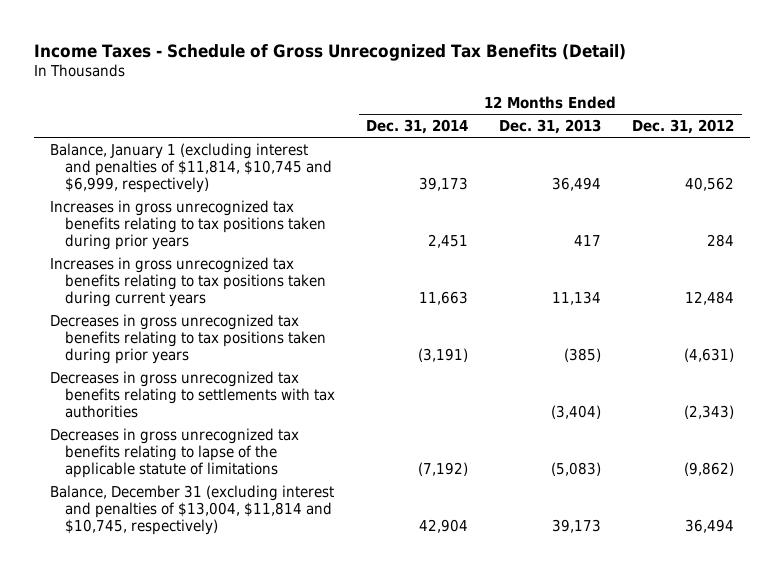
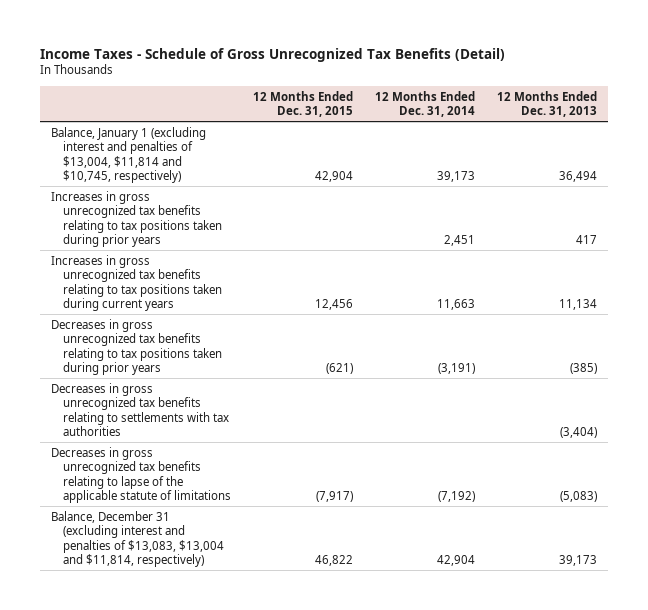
- | 12 Months Ended Dec. 31, 2014 | 12 Months Ended Dec. 31, 2013 | 12 Months Ended Dec. 31, 2012
+ | 12 Months Ended Dec. 31, 2015 | 12 Months Ended Dec. 31, 2014 | 12 Months Ended Dec. 31, 2013
- Balance, January 1 (excluding interest and penalties of $11,814, $10,745 and $6,999, respectively) | 39,173 | 36,494 | 40,562
+ Balance, January 1 (excluding interest and penalties of $13,004, $11,814 and $10,745, respectively) | 42,904 | 39,173 | 36,494
- Balance, December 31 (excluding interest and penalties of $13,004, $11,814 and $10,745, respectively) | 42,904 | 39,173 | 36,494
+ Balance, December 31 (excluding interest and penalties of $13,083, $13,004 and $11,814, respectively) | 46,822 | 42,904 | 39,173

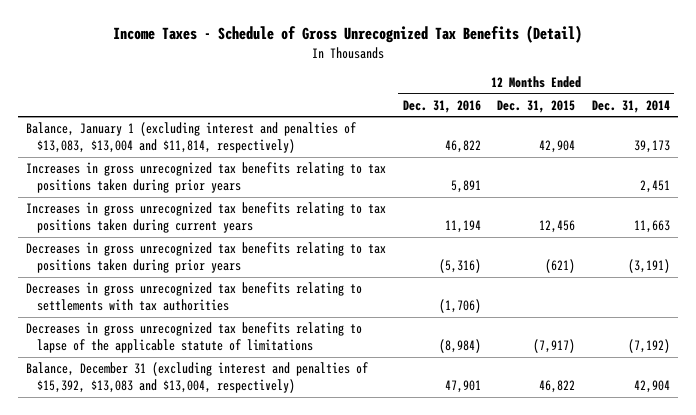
- | 12 Months Ended Dec. 31, 2015 | 12 Months Ended Dec. 31, 2014 | 12 Months Ended Dec. 31, 2013
+ | 12 Months Ended Dec. 31, 2016 | 12 Months Ended Dec. 31, 2015 | 12 Months Ended Dec. 31, 2014
- Balance, January 1 (excluding interest and penalties of $13,004, $11,814 and $10,745, respectively) | 42,904 | 39,173 | 36,494
+ Balance, January 1 (excluding interest and penalties of $13,083, $13,004 and $11,814, respectively) | 46,822 | 42,904 | 39,173
- Balance, December 31 (excluding interest and penalties of $13,083, $13,004 and $11,814, respectively) | 46,822 | 42,904 | 39,173
+ Balance, December 31 (excluding interest and penalties of $15,392, $13,083 and $13,004, respectively) | 47,901 | 46,822 | 42,904

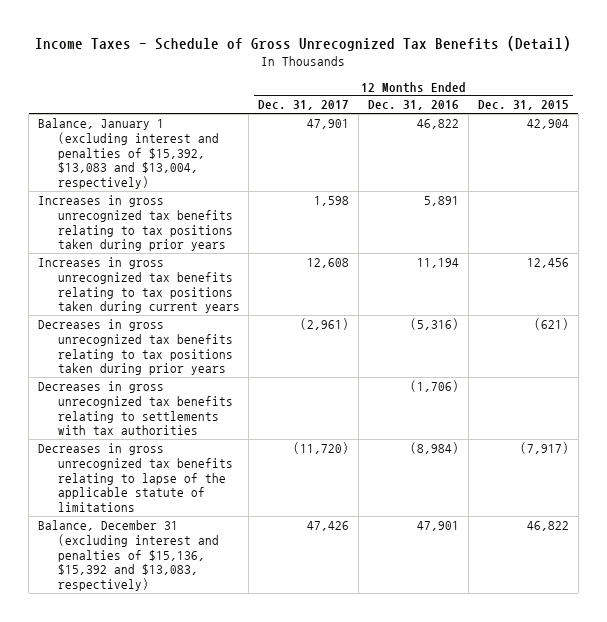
- | 12 Months Ended Dec. 31, 2016 | 12 Months Ended Dec. 31, 2015 | 12 Months Ended Dec. 31, 2014
+ | 12 Months Ended Dec. 31, 2017 | 12 Months Ended Dec. 31, 2016 | 12 Months Ended Dec. 31, 2015
- Balance, January 1 (excluding interest and penalties of $13,083, $13,004 and $11,814, respectively) | 46,822 | 42,904 | 39,173
+ Balance, January 1 (excluding interest and penalties of $15,392, $13,083 and $13,004, respectively) | 47,901 | 46,822 | 42,904
- Balance, December 31 (excluding interest and penalties of $15,392, $13,083 and $13,004, respectively) | 47,901 | 46,822 | 42,904
+ Balance, December 31 (excluding interest and penalties of $15,136, $15,392 and $13,083, respectively) | 47,426 | 47,901 | 46,822

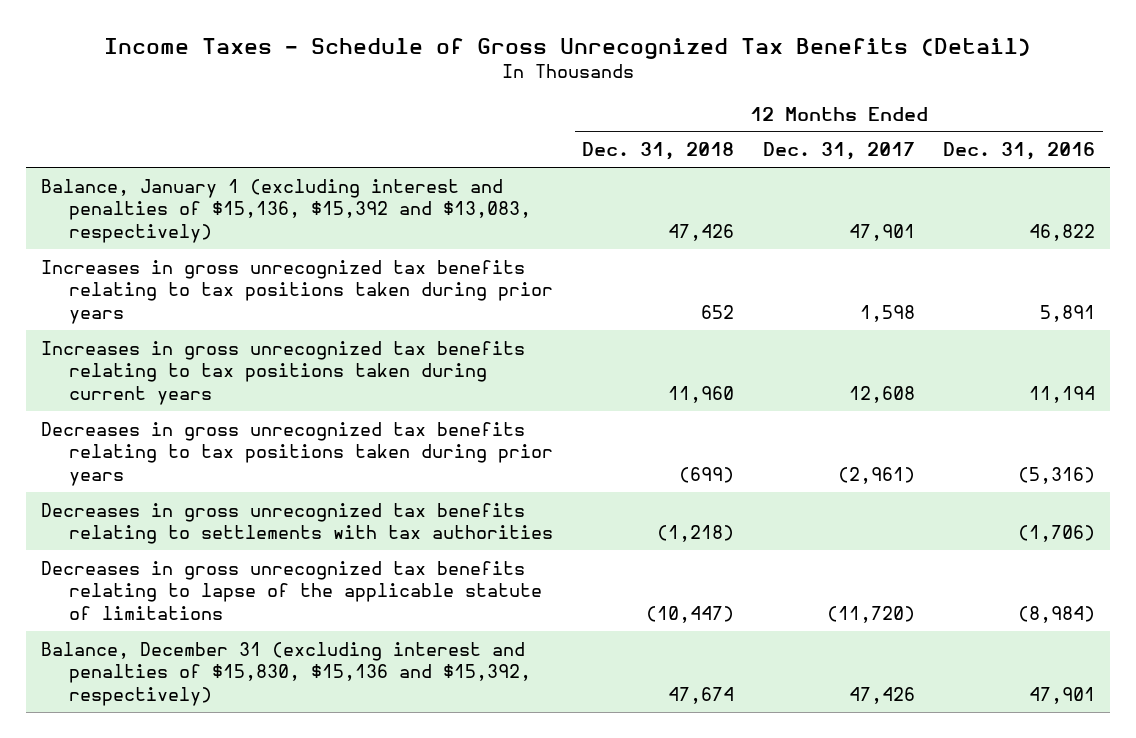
- | 12 Months Ended Dec. 31, 2017 | 12 Months Ended Dec. 31, 2016 | 12 Months Ended Dec. 31, 2015
+ | 12 Months Ended Dec. 31, 2018 | 12 Months Ended Dec. 31, 2017 | 12 Months Ended Dec. 31, 2016
- Balance, January 1 (excluding interest and penalties of $15,392, $13,083 and $13,004, respectively) | 47,901 | 46,822 | 42,904
+ Balance, January 1 (excluding interest and penalties of $15,136, $15,392 and $13,083, respectively) | 47,426 | 47,901 | 46,822
- Balance, December 31 (excluding interest and penalties of $15,136, $15,392 and $13,083, respectively) | 47,426 | 47,901 | 46,822
+ Balance, December 31 (excluding interest and penalties of $15,830, $15,136 and $15,392, respectively) | 47,674 | 47,426 | 47,901

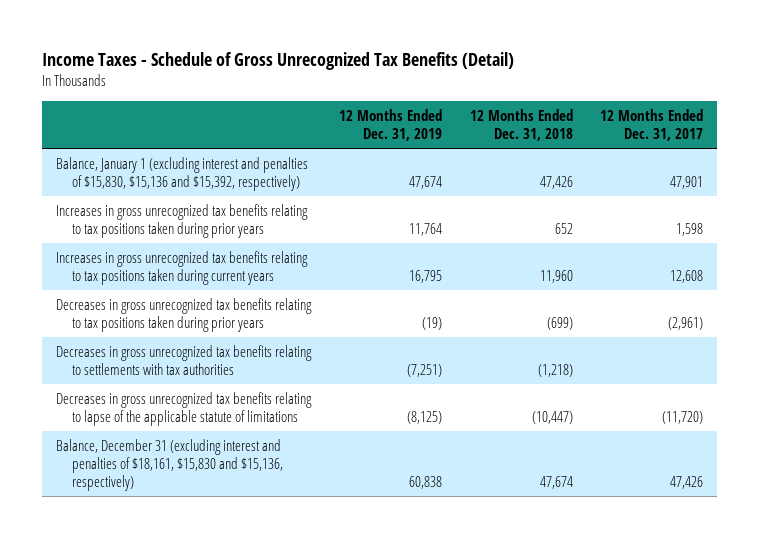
- | 12 Months Ended Dec. 31, 2018 | 12 Months Ended Dec. 31, 2017 | 12 Months Ended Dec. 31, 2016
+ | 12 Months Ended Dec. 31, 2019 | 12 Months Ended Dec. 31, 2018 | 12 Months Ended Dec. 31, 2017
- Balance, January 1 (excluding interest and penalties of $15,136, $15,392 and $13,083, respectively) | 47,426 | 47,901 | 46,822
+ Balance, January 1 (excluding interest and penalties of $15,830, $15,136 and $15,392, respectively) | 47,674 | 47,426 | 47,901
- Balance, December 31 (excluding interest and penalties of $15,830, $15,136 and $15,392, respectively) | 47,674 | 47,426 | 47,901
+ Balance, December 31 (excluding interest and penalties of $18,161, $15,830 and $15,136, respectively) | 60,838 | 47,674 | 47,426

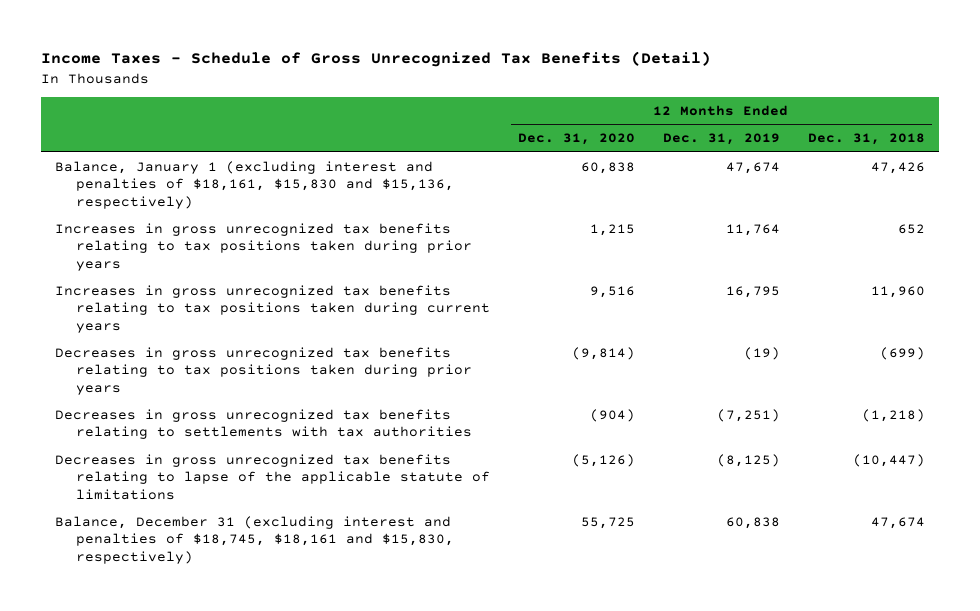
- | 12 Months Ended Dec. 31, 2019 | 12 Months Ended Dec. 31, 2018 | 12 Months Ended Dec. 31, 2017
+ | 12 Months Ended Dec. 31, 2020 | 12 Months Ended Dec. 31, 2019 | 12 Months Ended Dec. 31, 2018
- Balance, January 1 (excluding interest and penalties of $15,830, $15,136 and $15,392, respectively) | 47,674 | 47,426 | 47,901
+ Balance, January 1 (excluding interest and penalties of $18,161, $15,830 and $15,136, respectively) | 60,838 | 47,674 | 47,426
- Balance, December 31 (excluding interest and penalties of $18,161, $15,830 and $15,136, respectively) | 60,838 | 47,674 | 47,426
+ Balance, December 31 (excluding interest and penalties of $18,745, $18,161 and $15,830, respectively) | 55,725 | 60,838 | 47,674

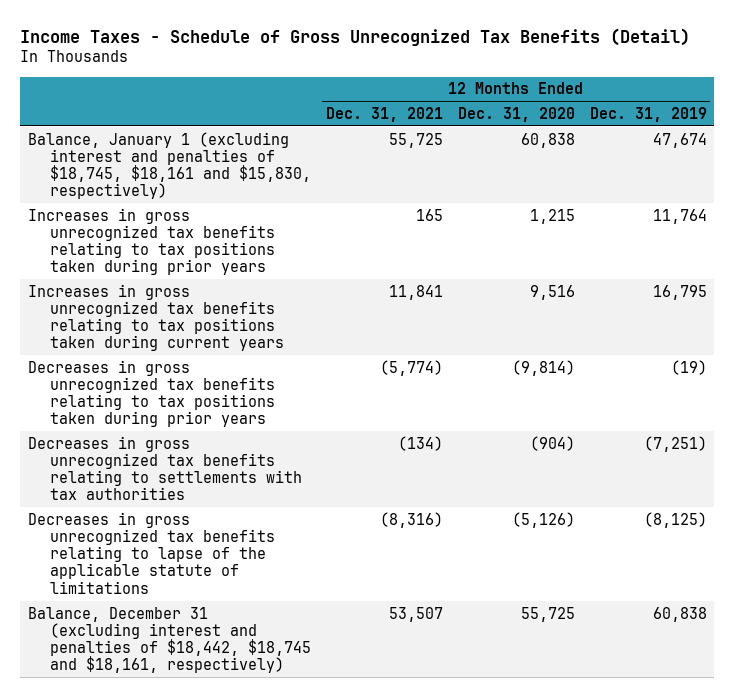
- | 12 Months Ended Dec. 31, 2020 | 12 Months Ended Dec. 31, 2019 | 12 Months Ended Dec. 31, 2018
+ | 12 Months Ended Dec. 31, 2021 | 12 Months Ended Dec. 31, 2020 | 12 Months Ended Dec. 31, 2019
- Balance, January 1 (excluding interest and penalties of $18,161, $15,830 and $15,136, respectively) | 60,838 | 47,674 | 47,426
+ Balance, January 1 (excluding interest and penalties of $18,745, $18,161 and $15,830, respectively) | 55,725 | 60,838 | 47,674
- Balance, December 31 (excluding interest and penalties of $18,745, $18,161 and $15,830, respectively) | 55,725 | 60,838 | 47,674
+ Balance, December 31 (excluding interest and penalties of $18,442, $18,745 and $18,161, respectively) | 53,507 | 55,725 | 60,838

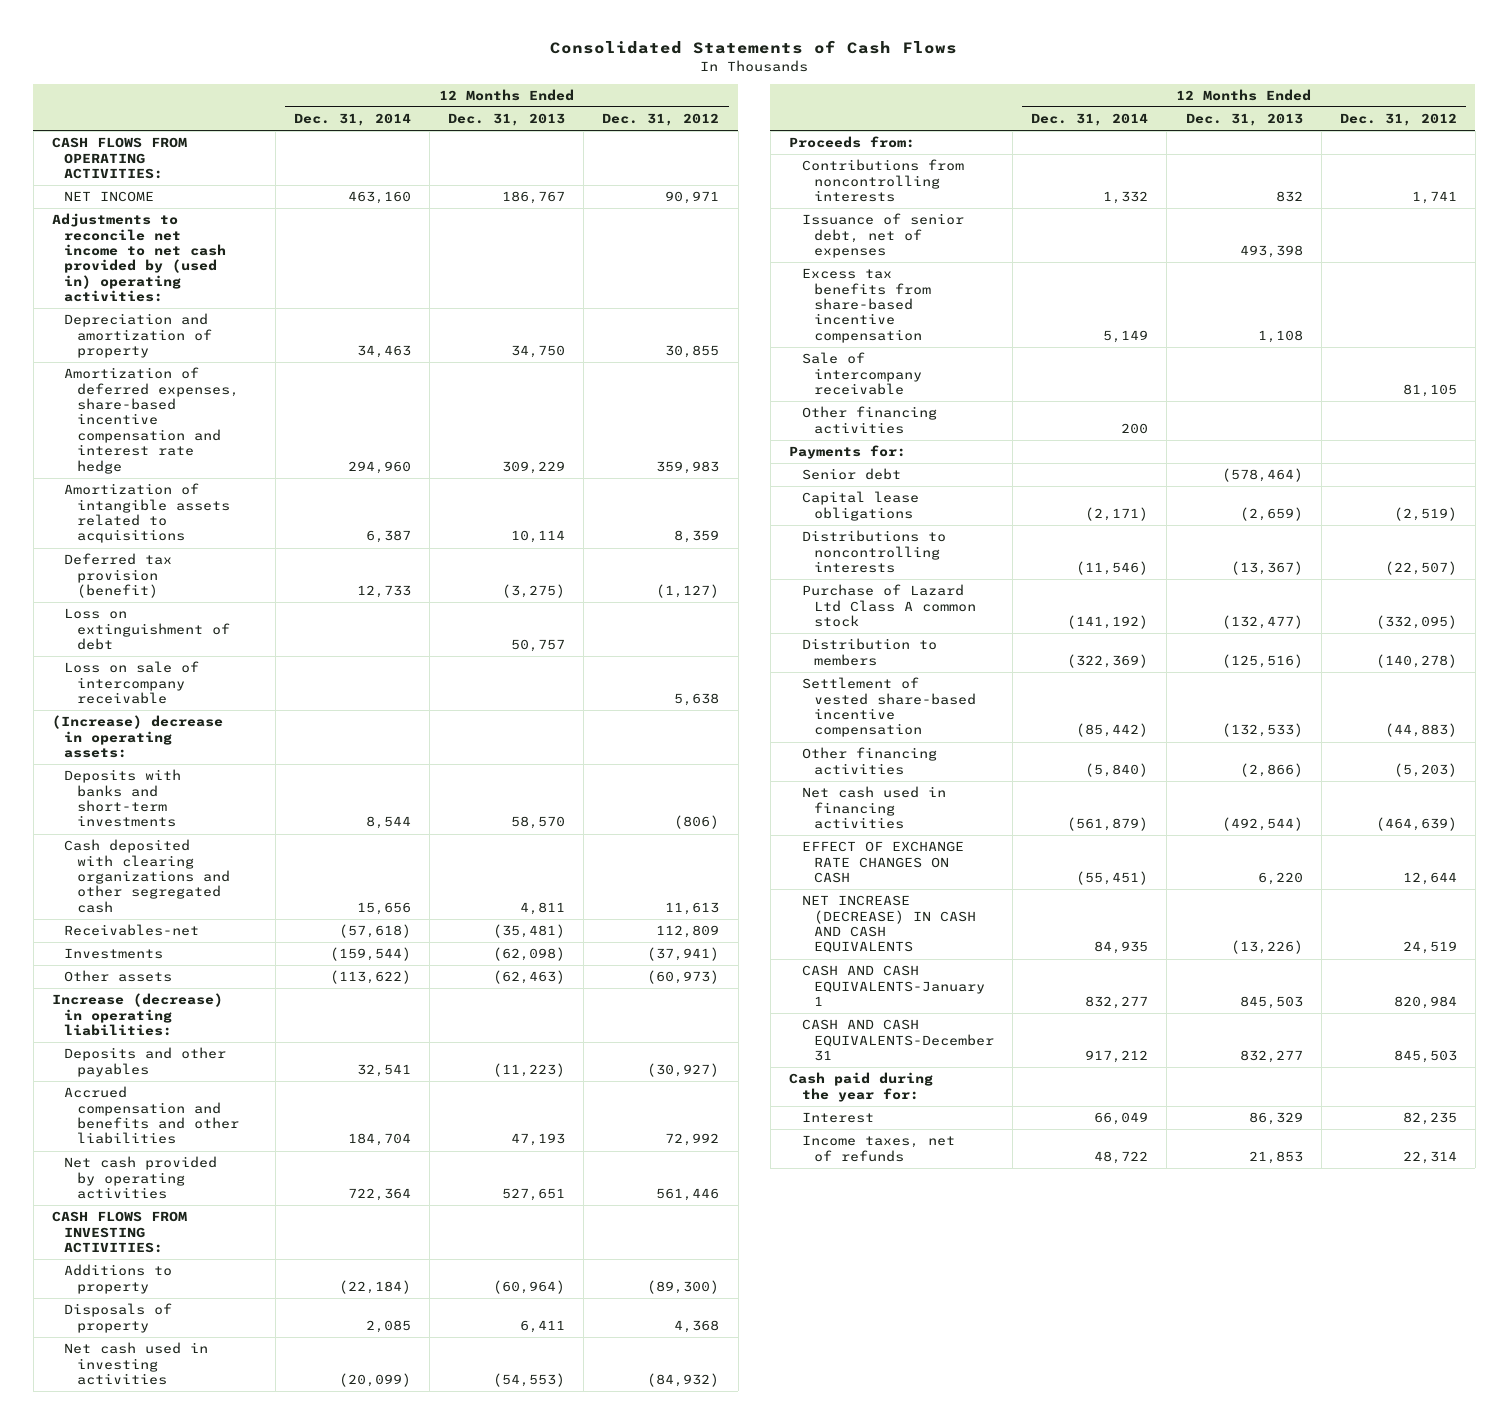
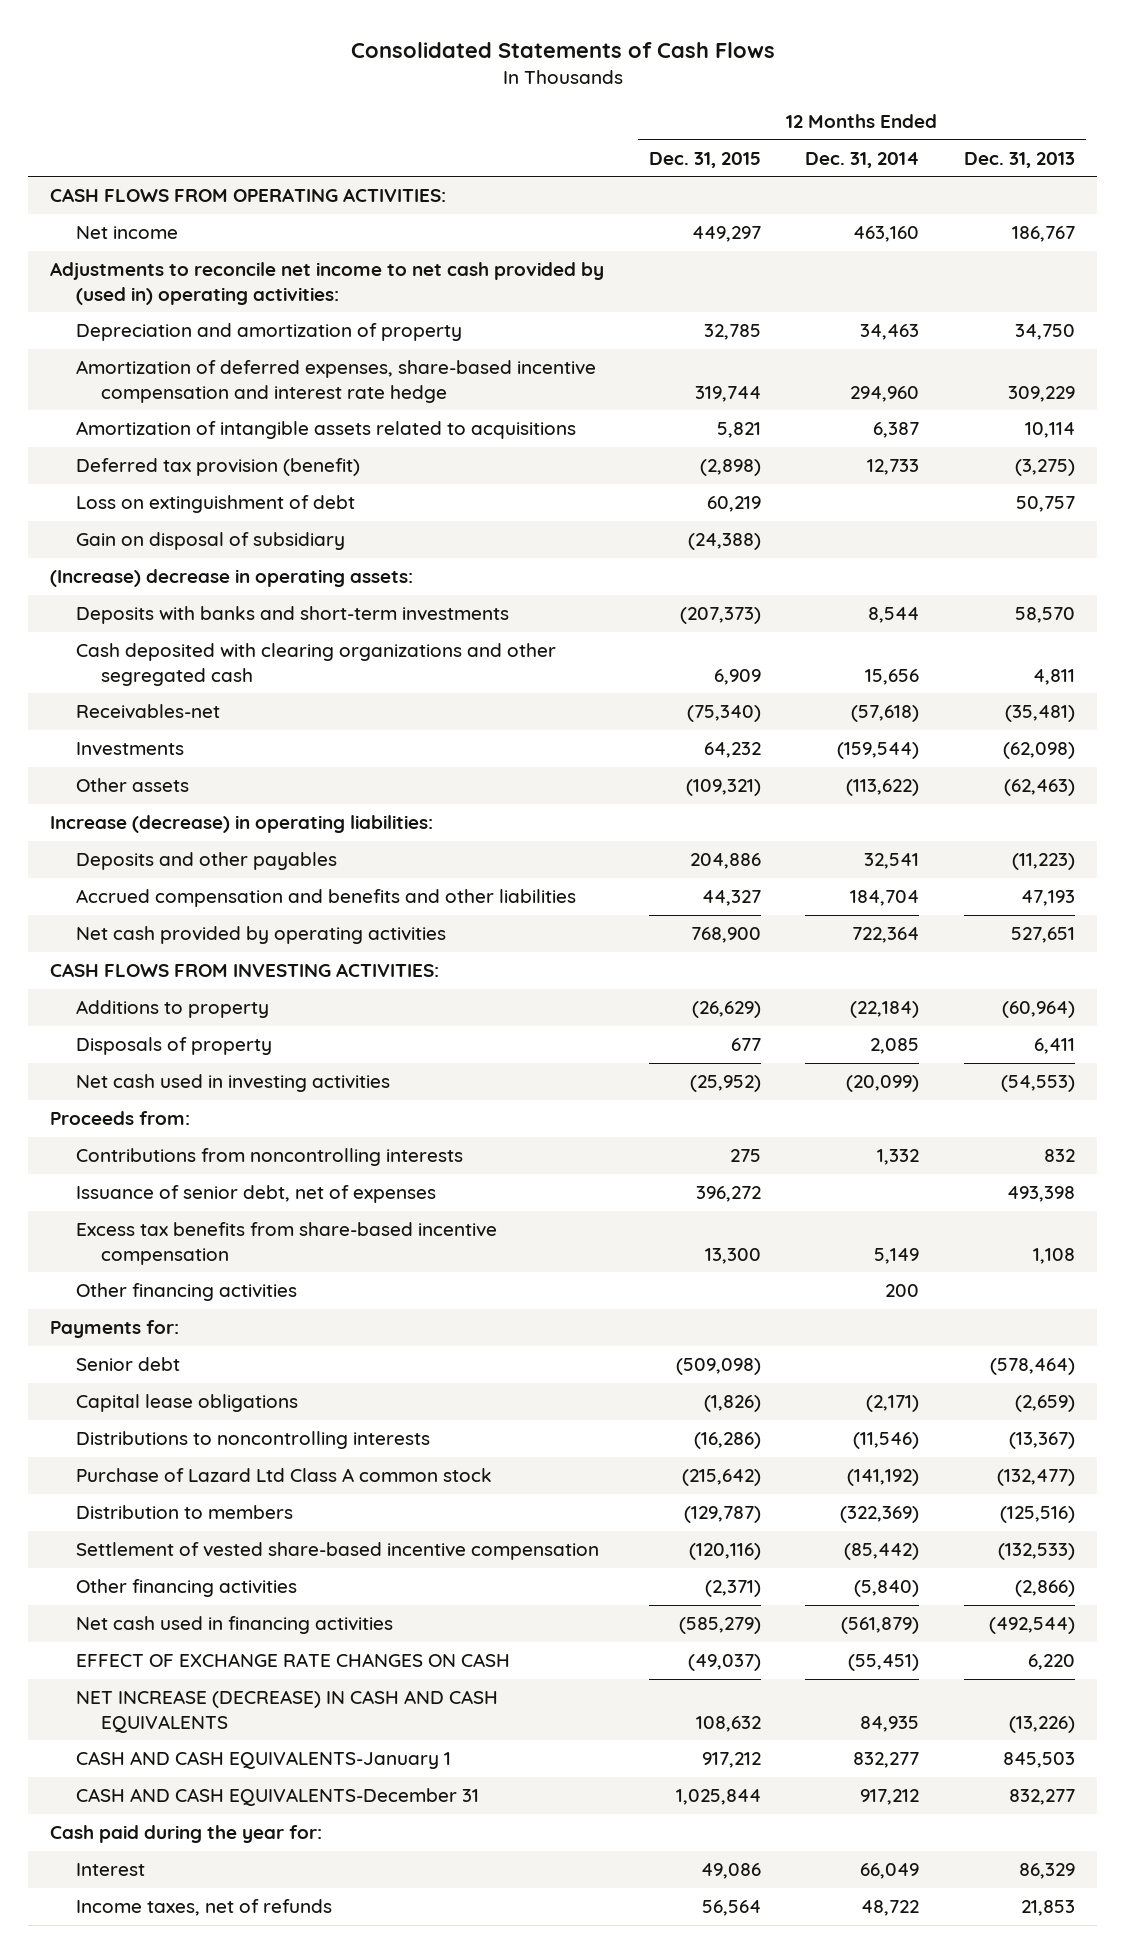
- | 12 Months Ended Dec. 31, 2014 | 12 Months Ended Dec. 31, 2013 | 12 Months Ended Dec. 31, 2012
+ | 12 Months Ended Dec. 31, 2015 | 12 Months Ended Dec. 31, 2014 | 12 Months Ended Dec. 31, 2013
- NET INCOME | 463,160 | 186,767 | 90,971
+ Net income | 449,297 | 463,160 | 186,767
- Loss on sale of intercompany receivable | | | 5,638
+ Gain on disposal of subsidiary | (24,388) | |
- Sale of intercompany receivable | | | 81,105

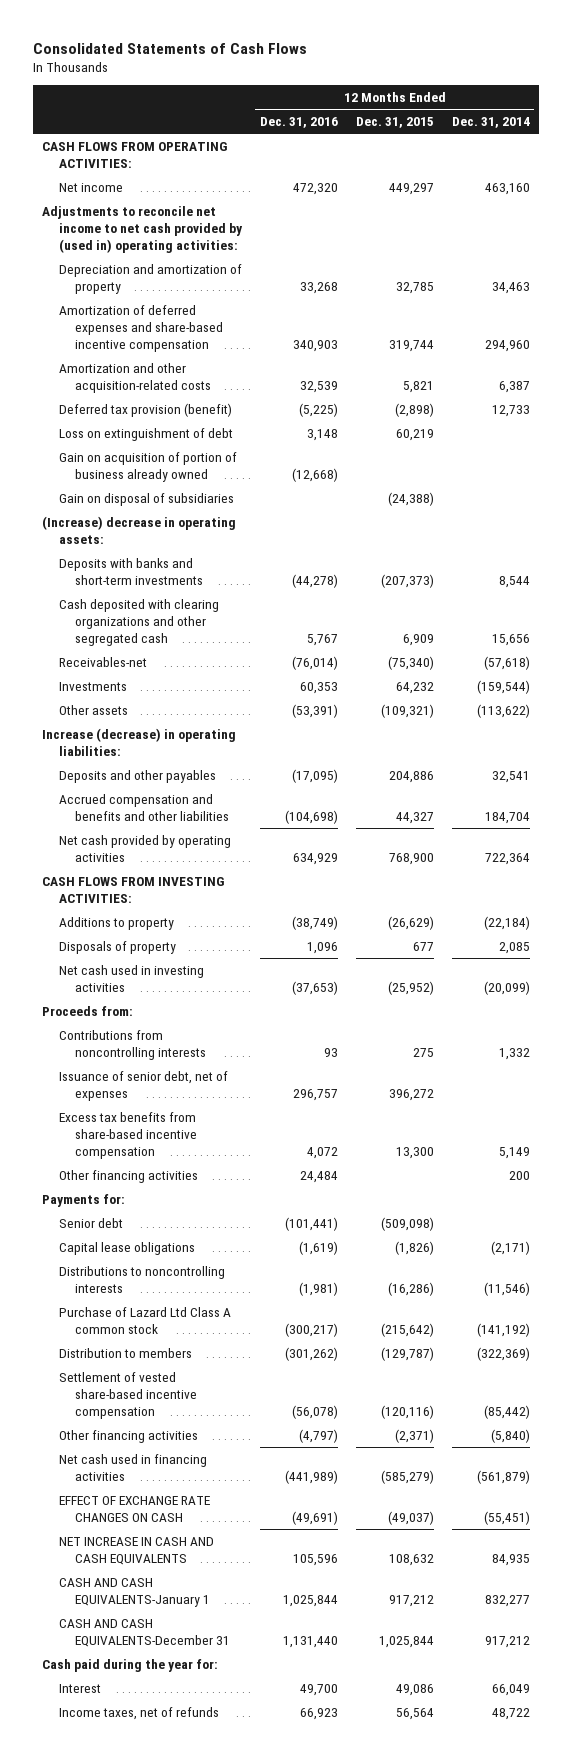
- | 12 Months Ended Dec. 31, 2015 | 12 Months Ended Dec. 31, 2014 | 12 Months Ended Dec. 31, 2013
+ | 12 Months Ended Dec. 31, 2016 | 12 Months Ended Dec. 31, 2015 | 12 Months Ended Dec. 31, 2014
- Amortization of deferred expenses, share-based incentive compensation and interest rate hedge | 319,744 | 294,960 | 309,229
- Amortization of intangible assets related to acquisitions | 5,821 | 6,387 | 10,114
+ Amortization of deferred expenses and share-based incentive compensation | 340,903 | 319,744 | 294,960
+ Amortization and other acquisition-related costs | 32,539 | 5,821 | 6,387
- Gain on disposal of subsidiary | (24,388) | |
+ Gain on acquisition of portion of business already owned | (12,668) | |
+ Gain on disposal of subsidiaries | | (24,388) |
- NET INCREASE (DECREASE) IN CASH AND CASH EQUIVALENTS | 108,632 | 84,935 | (13,226)
+ NET INCREASE IN CASH AND CASH EQUIVALENTS | 105,596 | 108,632 | 84,935

